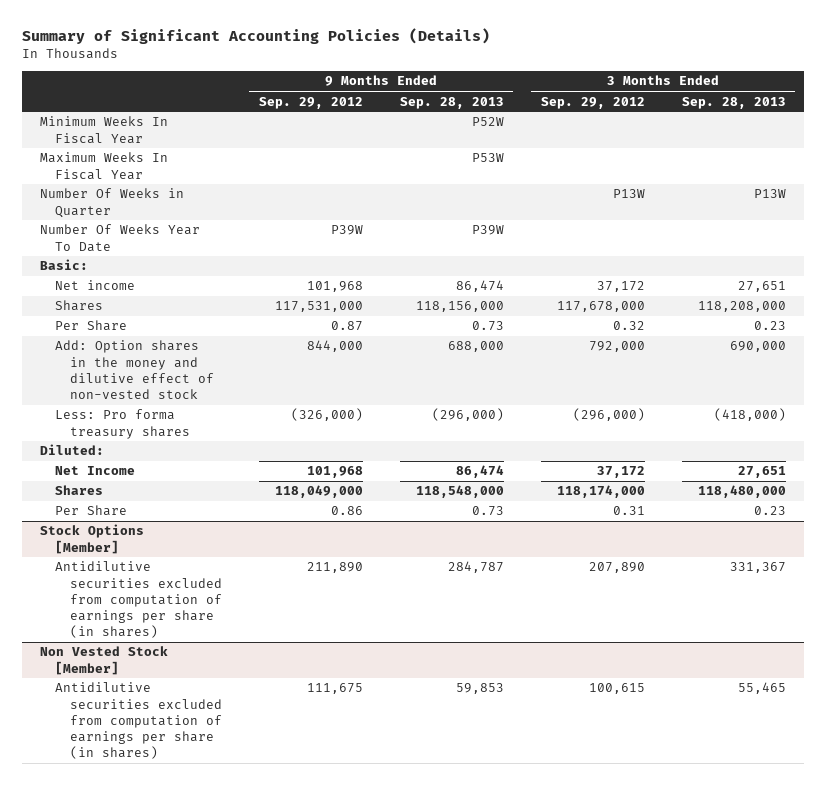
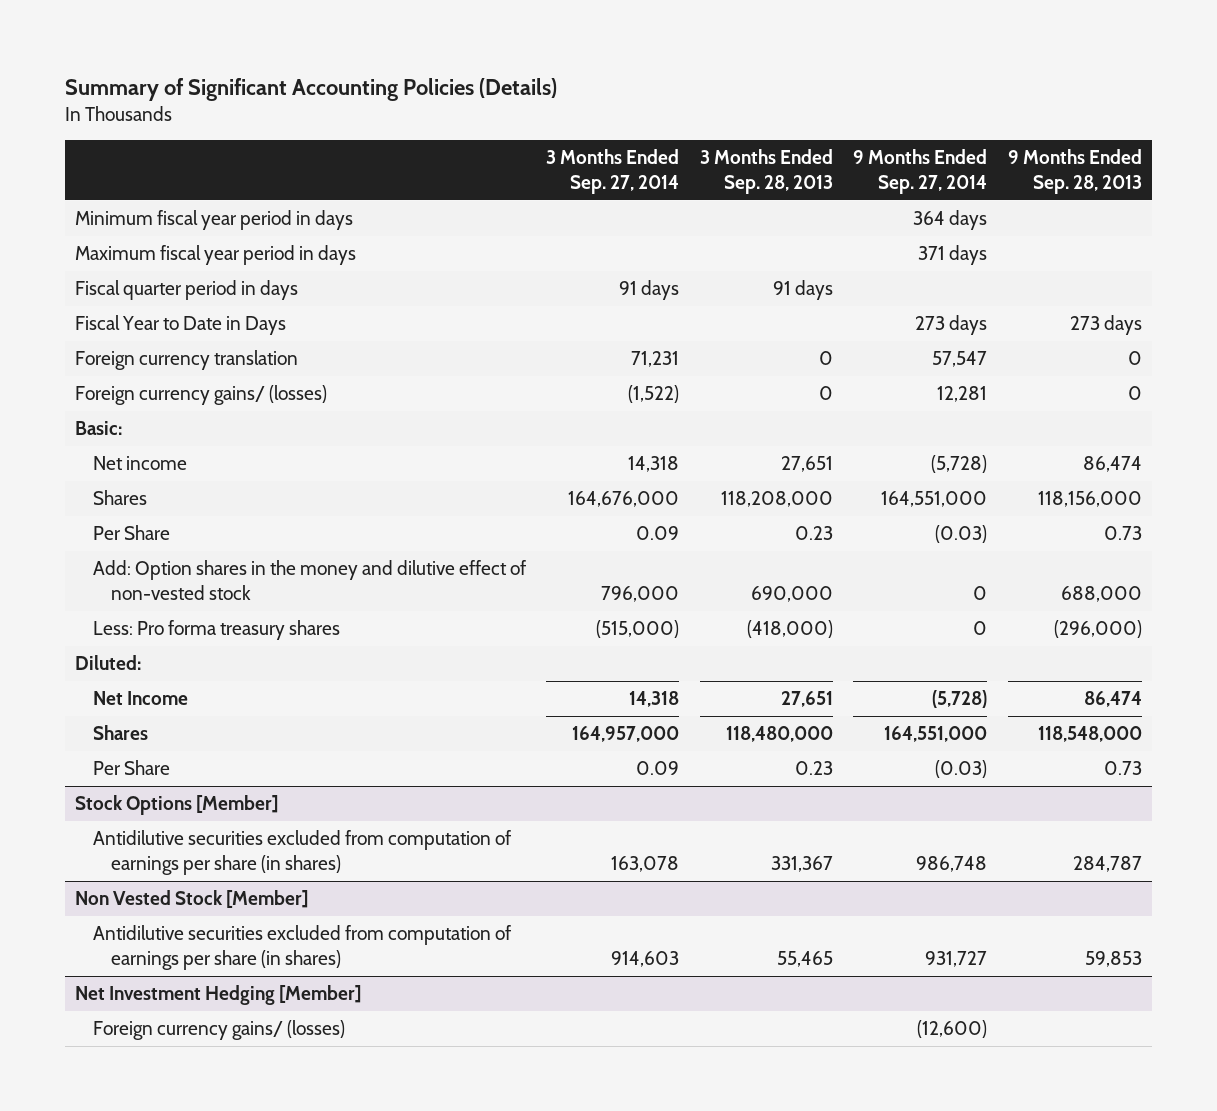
- | 9 Months Ended Sep. 29, 2012 | 9 Months Ended Sep. 28, 2013 | 3 Months Ended Sep. 29, 2012 | 3 Months Ended Sep. 28, 2013
+ | 3 Months Ended Sep. 27, 2014 | 3 Months Ended Sep. 28, 2013 | 9 Months Ended Sep. 27, 2014 | 9 Months Ended Sep. 28, 2013
- Minimum Weeks In Fiscal Year | | P52W | |
- Maximum Weeks In Fiscal Year | | P53W | |
- Number Of Weeks in Quarter | | | P13W | P13W
- Number Of Weeks Year To Date | P39W | P39W | |
+ Minimum fiscal year period in days | | | 364 days |
+ Maximum fiscal year period in days | | | 371 days |
+ Fiscal quarter period in days | 91 days | 91 days | |
+ Fiscal Year to Date in Days | | | 273 days | 273 days
+ Foreign currency translation | 71,231 | 0 | 57,547 | 0
+ Foreign currency gains/ (losses) | (1,522) | 0 | 12,281 | 0
+ Net Investment Hedging [Member]
+ Foreign currency gains/ (losses) | | | (12,600) |

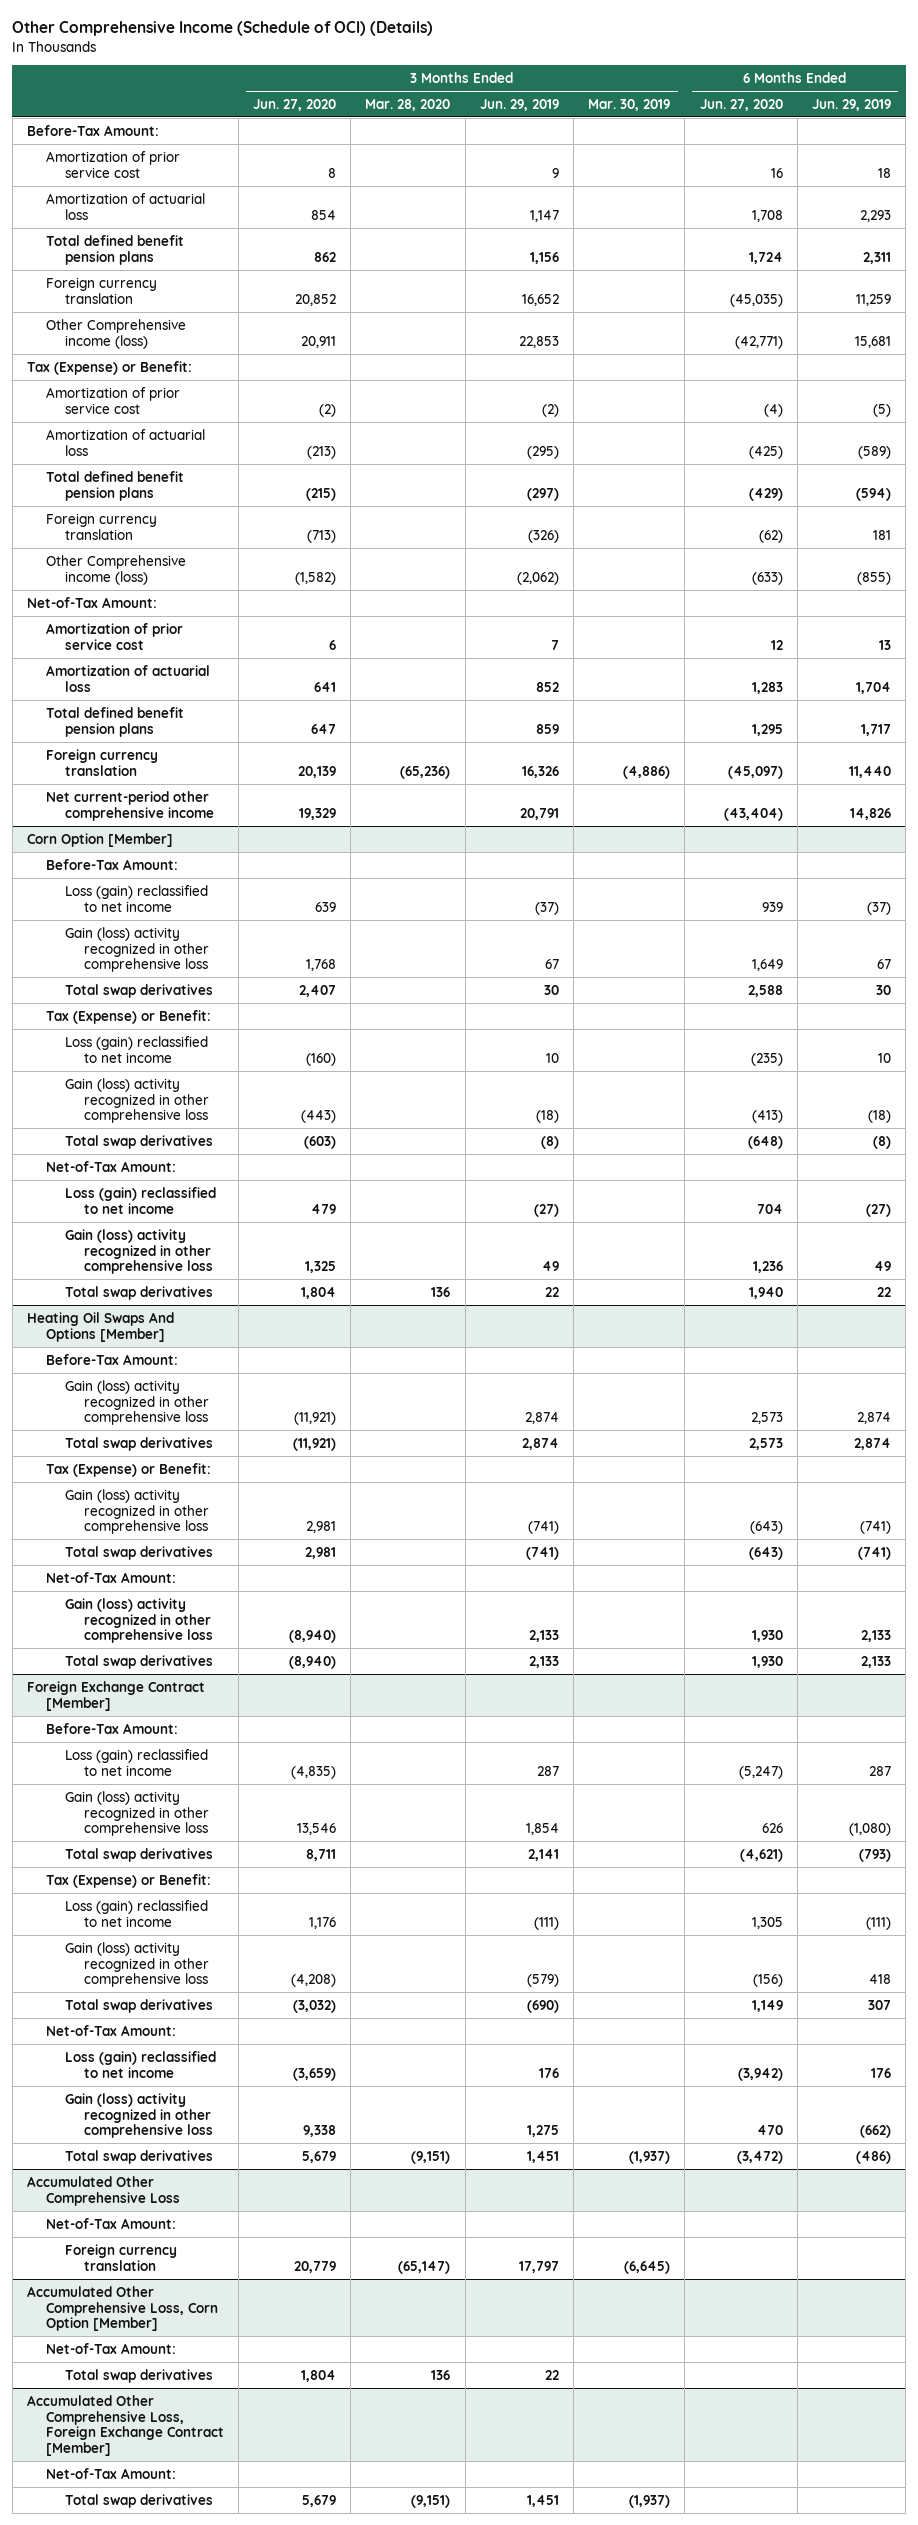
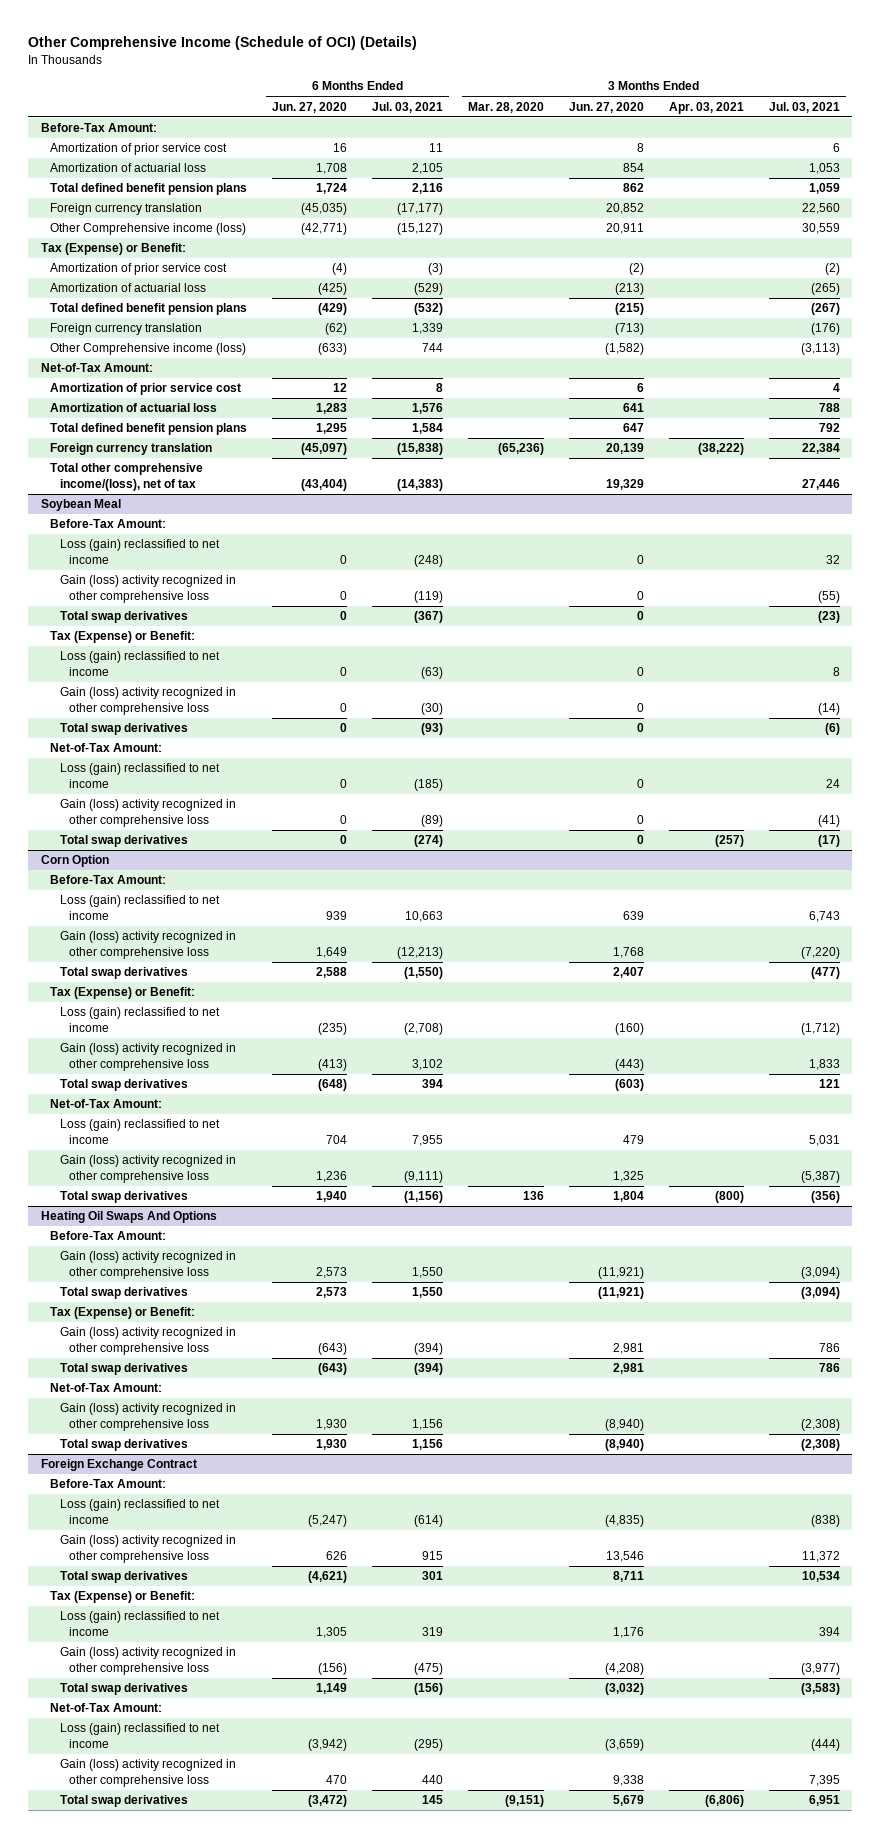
- | 3 Months Ended Jun. 27, 2020 | 3 Months Ended Mar. 28, 2020 | 3 Months Ended Jun. 29, 2019 | 3 Months Ended Mar. 30, 2019 | 6 Months Ended Jun. 27, 2020 | 6 Months Ended Jun. 29, 2019
+ | 6 Months Ended Jun. 27, 2020 | 6 Months Ended Jul. 03, 2021 | 3 Months Ended Mar. 28, 2020 | 3 Months Ended Jun. 27, 2020 | 3 Months Ended Apr. 03, 2021 | 3 Months Ended Jul. 03, 2021
- Net current-period other comprehensive income | 19,329 | | 20,791 | | (43,404) | 14,826
- Corn Option [Member]
+ Total other comprehensive income/(loss), net of tax | (43,404) | (14,383) | | 19,329 | | 27,446
+ Soybean Meal
+ Loss (gain) reclassified to net income | 0 | (248) | | 0 | | 32
+ Gain (loss) activity recognized in other comprehensive loss | 0 | (119) | | 0 | | (55)
+ Total swap derivatives | 0 | (367) | | 0 | | (23)
+ Tax (Expense) or Benefit:
+ Loss (gain) reclassified to net income | 0 | (63) | | 0 | | 8
+ Gain (loss) activity recognized in other comprehensive loss | 0 | (30) | | 0 | | (14)
+ Total swap derivatives | 0 | (93) | | 0 | | (6)
+ Net-of-Tax Amount:
+ Loss (gain) reclassified to net income | 0 | (185) | | 0 | | 24
+ Gain (loss) activity recognized in other comprehensive loss | 0 | (89) | | 0 | | (41)
+ Total swap derivatives | 0 | (274) | | 0 | (257) | (17)
+ Corn Option
+ Before-Tax Amount:
- Heating Oil Swaps And Options [Member]
+ Heating Oil Swaps And Options
- Foreign Exchange Contract [Member]
+ Foreign Exchange Contract
- Accumulated Other Comprehensive Loss
- Net-of-Tax Amount:
- Foreign currency translation | 20,779 | (65,147) | 17,797 | (6,645) | |
- Accumulated Other Comprehensive Loss, Corn Option [Member]
- Net-of-Tax Amount:
- Total swap derivatives | 1,804 | 136 | 22 | | |
- Accumulated Other Comprehensive Loss, Foreign Exchange Contract [Member]
- Net-of-Tax Amount:
- Total swap derivatives | 5,679 | (9,151) | 1,451 | (1,937) | |

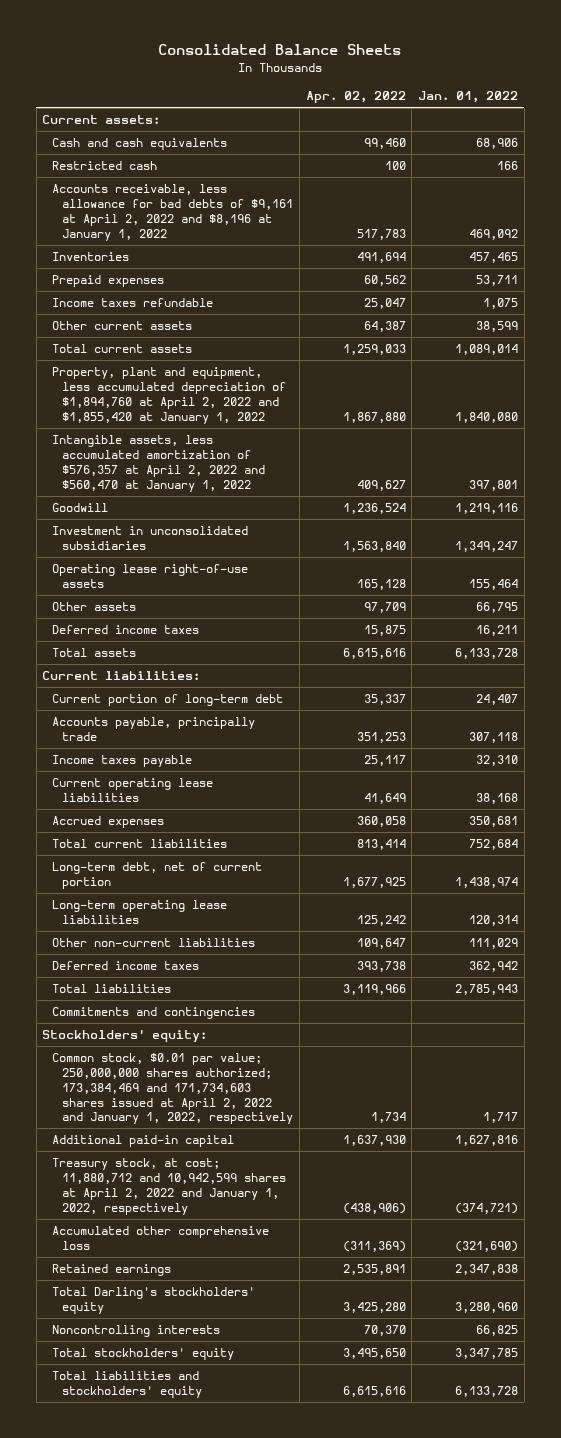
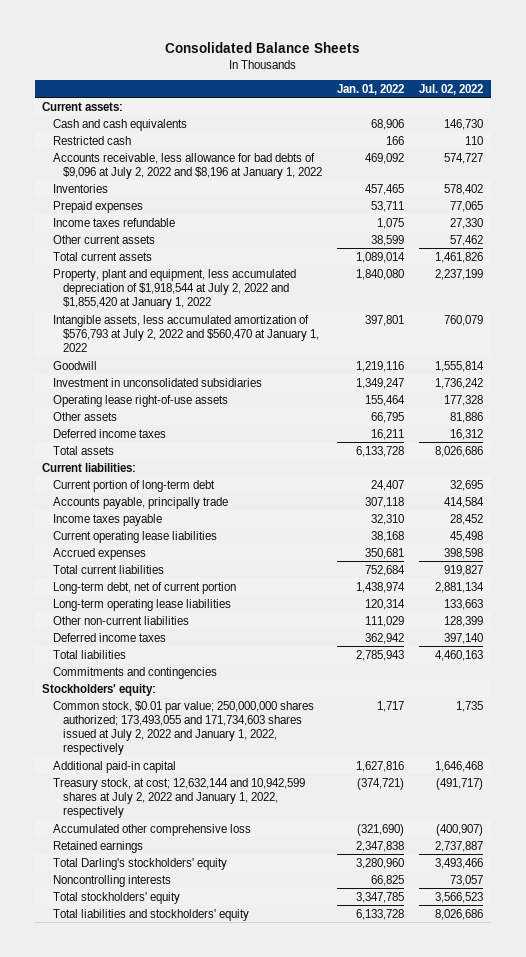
- | Apr. 02, 2022 | Jan. 01, 2022
+ | Jan. 01, 2022 | Jul. 02, 2022
- Accounts receivable, less allowance for bad debts of $9,161 at April 2, 2022 and $8,196 at January 1, 2022 | 517,783 | 469,092
+ Accounts receivable, less allowance for bad debts of $9,096 at July 2, 2022 and $8,196 at January 1, 2022 | 469,092 | 574,727
- Property, plant and equipment, less accumulated depreciation of $1,894,760 at April 2, 2022 and $1,855,420 at January 1, 2022 | 1,867,880 | 1,840,080
- Intangible assets, less accumulated amortization of $576,357 at April 2, 2022 and $560,470 at January 1, 2022 | 409,627 | 397,801
+ Property, plant and equipment, less accumulated depreciation of $1,918,544 at July 2, 2022 and $1,855,420 at January 1, 2022 | 1,840,080 | 2,237,199
+ Intangible assets, less accumulated amortization of $576,793 at July 2, 2022 and $560,470 at January 1, 2022 | 397,801 | 760,079
- Common stock, $0.01 par value; 250,000,000 shares authorized; 173,384,469 and 171,734,603 shares issued at April 2, 2022 and January 1, 2022, respectively | 1,734 | 1,717
+ Common stock, $0.01 par value; 250,000,000 shares authorized; 173,493,055 and 171,734,603 shares issued at July 2, 2022 and January 1, 2022, respectively | 1,717 | 1,735
- Treasury stock, at cost; 11,880,712 and 10,942,599 shares at April 2, 2022 and January 1, 2022, respectively | (438,906) | (374,721)
+ Treasury stock, at cost; 12,632,144 and 10,942,599 shares at July 2, 2022 and January 1, 2022, respectively | (374,721) | (491,717)

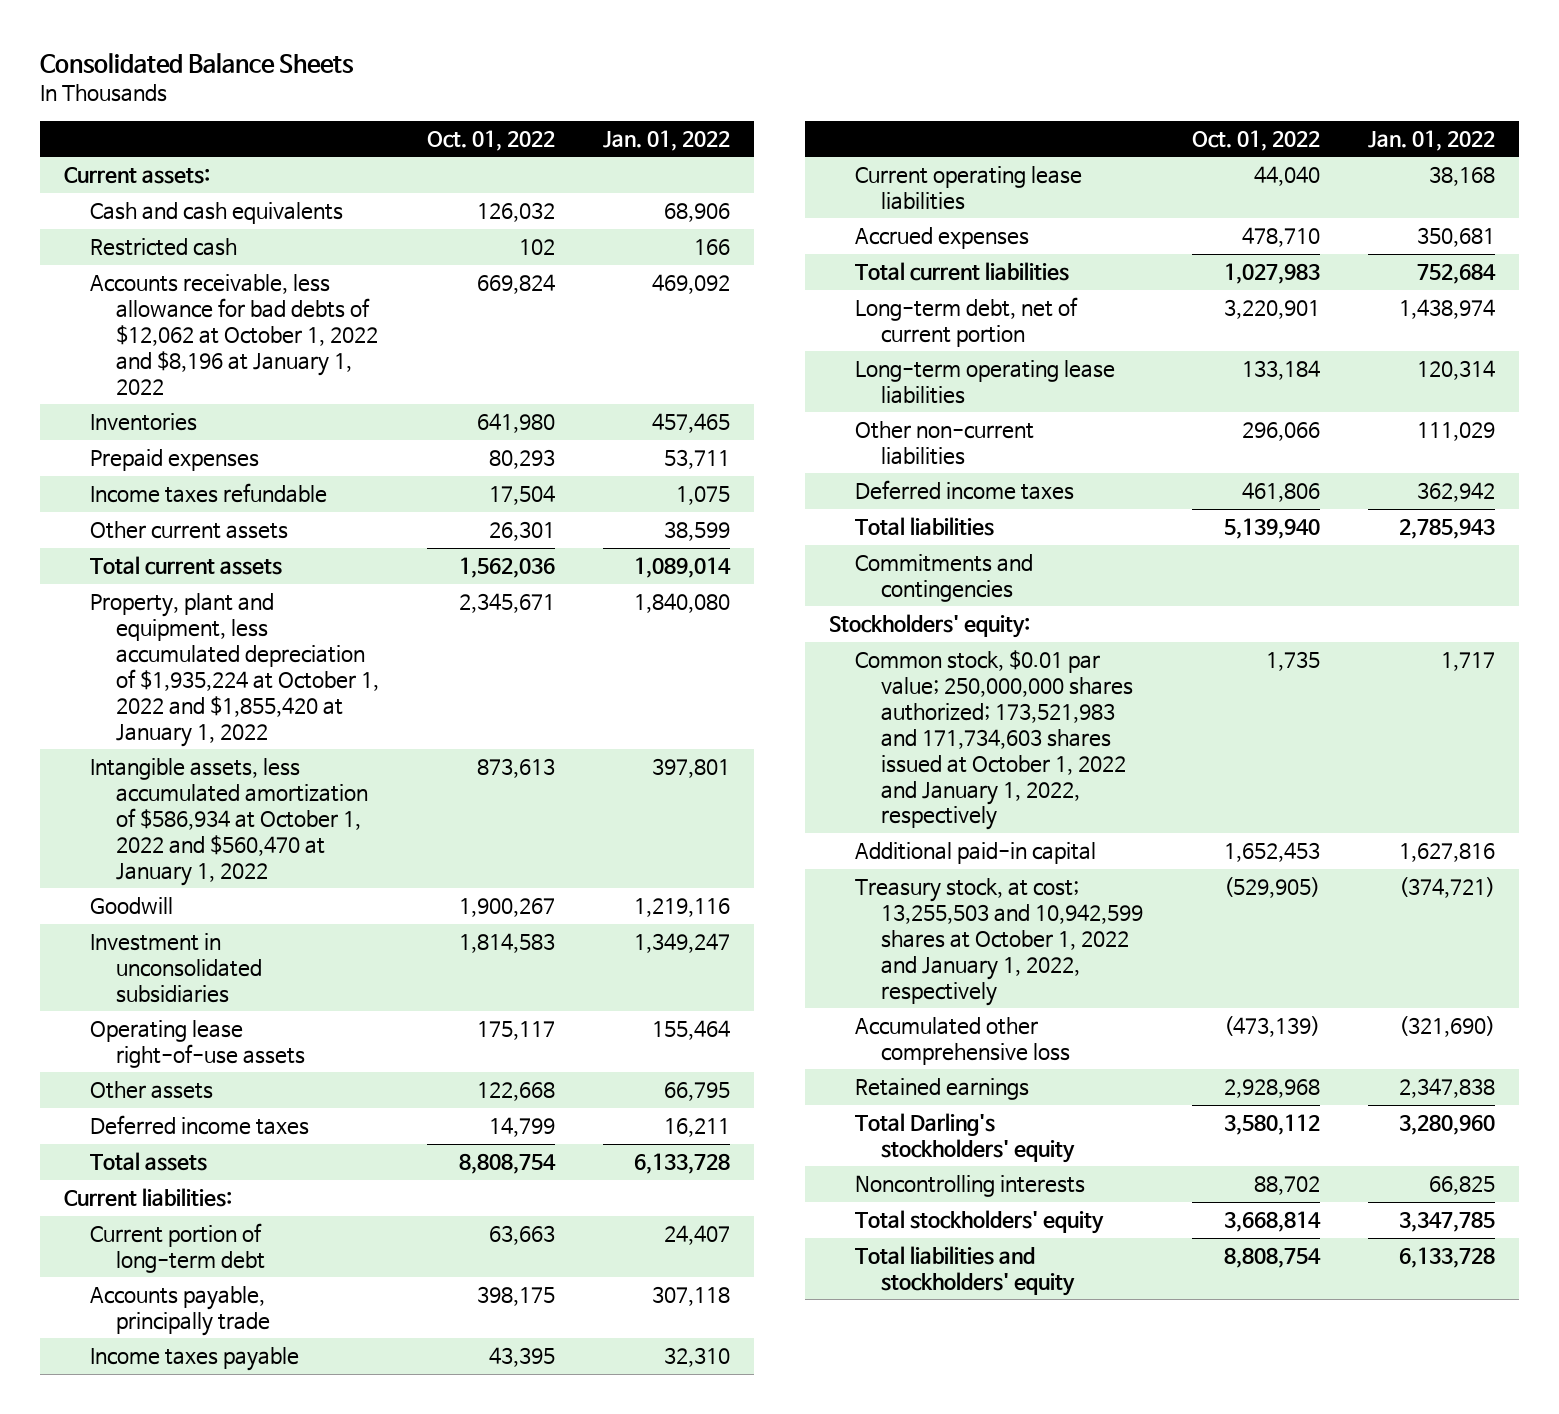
- | Jan. 01, 2022 | Jul. 02, 2022
+ | Oct. 01, 2022 | Jan. 01, 2022
- Accounts receivable, less allowance for bad debts of $9,096 at July 2, 2022 and $8,196 at January 1, 2022 | 469,092 | 574,727
+ Accounts receivable, less allowance for bad debts of $12,062 at October 1, 2022 and $8,196 at January 1, 2022 | 669,824 | 469,092
- Property, plant and equipment, less accumulated depreciation of $1,918,544 at July 2, 2022 and $1,855,420 at January 1, 2022 | 1,840,080 | 2,237,199
- Intangible assets, less accumulated amortization of $576,793 at July 2, 2022 and $560,470 at January 1, 2022 | 397,801 | 760,079
+ Property, plant and equipment, less accumulated depreciation of $1,935,224 at October 1, 2022 and $1,855,420 at January 1, 2022 | 2,345,671 | 1,840,080
+ Intangible assets, less accumulated amortization of $586,934 at October 1, 2022 and $560,470 at January 1, 2022 | 873,613 | 397,801
- Common stock, $0.01 par value; 250,000,000 shares authorized; 173,493,055 and 171,734,603 shares issued at July 2, 2022 and January 1, 2022, respectively | 1,717 | 1,735
+ Common stock, $0.01 par value; 250,000,000 shares authorized; 173,521,983 and 171,734,603 shares issued at October 1, 2022 and January 1, 2022, respectively | 1,735 | 1,717
- Treasury stock, at cost; 12,632,144 and 10,942,599 shares at July 2, 2022 and January 1, 2022, respectively | (374,721) | (491,717)
+ Treasury stock, at cost; 13,255,503 and 10,942,599 shares at October 1, 2022 and January 1, 2022, respectively | (529,905) | (374,721)

